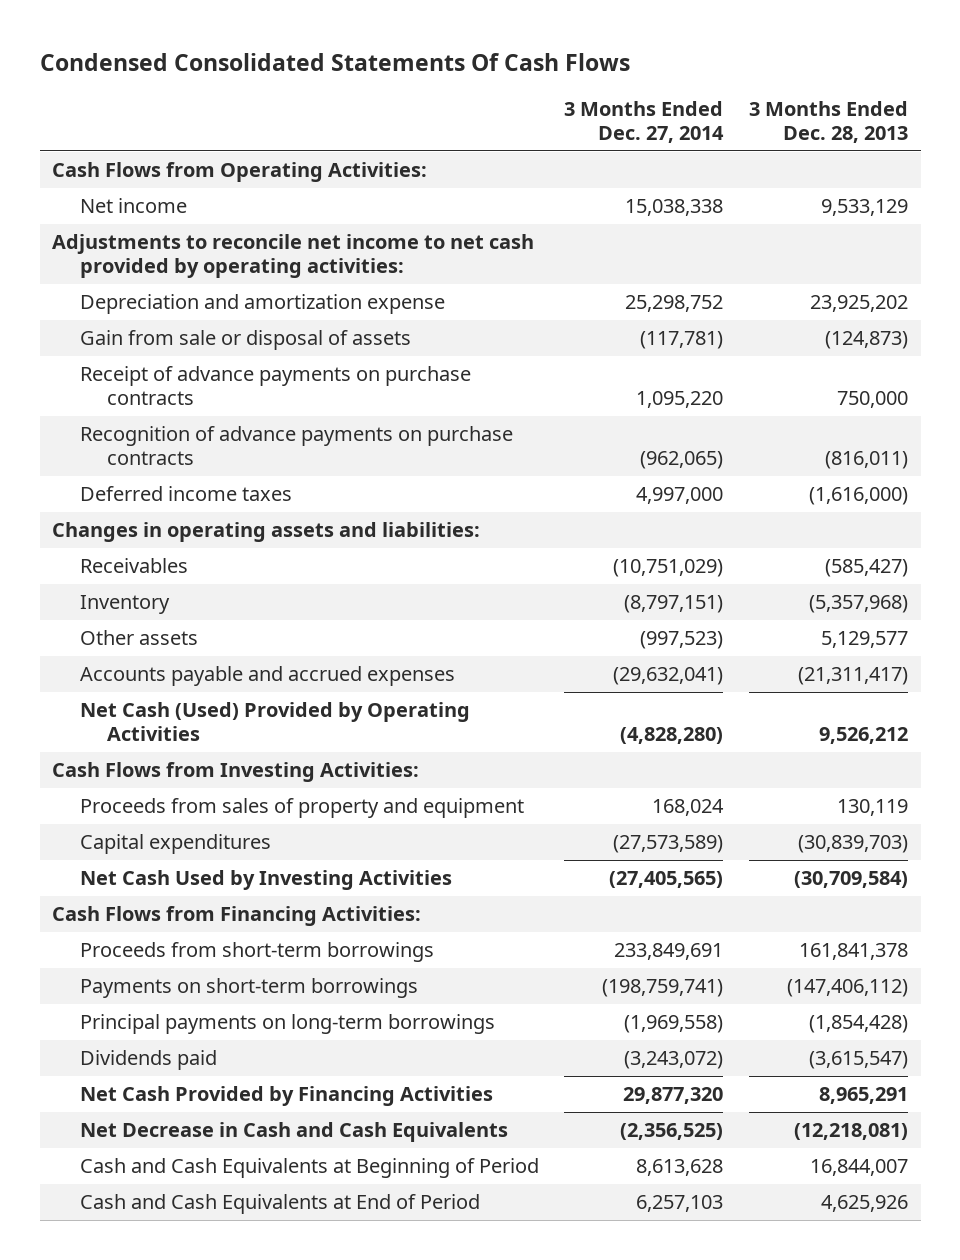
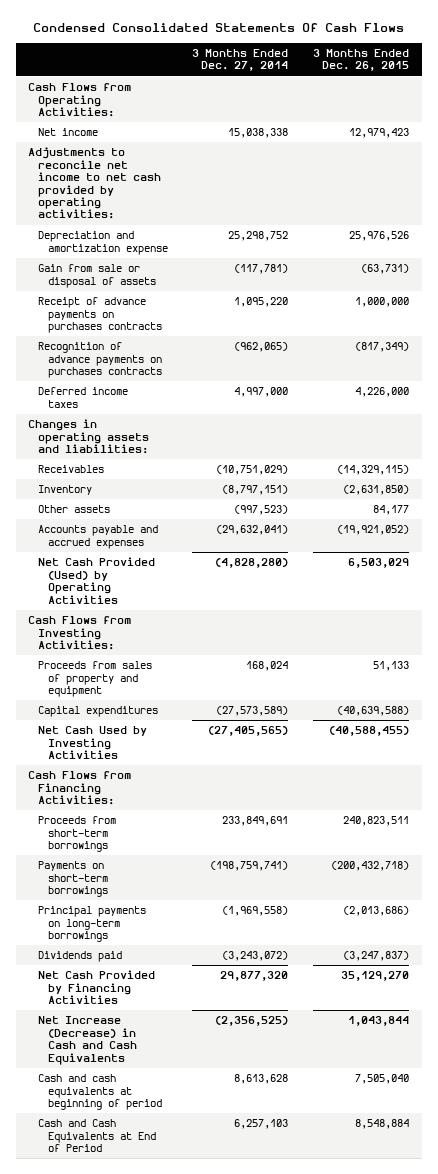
- | 3 Months Ended Dec. 27, 2014 | 3 Months Ended Dec. 28, 2013
+ | 3 Months Ended Dec. 27, 2014 | 3 Months Ended Dec. 26, 2015
- Receipt of advance payments on purchase contracts | 1,095,220 | 750,000
- Recognition of advance payments on purchase contracts | (962,065) | (816,011)
+ Receipt of advance payments on purchases contracts | 1,095,220 | 1,000,000
+ Recognition of advance payments on purchases contracts | (962,065) | (817,349)
- Net Cash (Used) Provided by Operating Activities | (4,828,280) | 9,526,212
+ Net Cash Provided (Used) by Operating Activities | (4,828,280) | 6,503,029
- Net Decrease in Cash and Cash Equivalents | (2,356,525) | (12,218,081)
- Cash and Cash Equivalents at Beginning of Period | 8,613,628 | 16,844,007
+ Net Increase (Decrease) in Cash and Cash Equivalents | (2,356,525) | 1,043,844
+ Cash and cash equivalents at beginning of period | 8,613,628 | 7,505,040

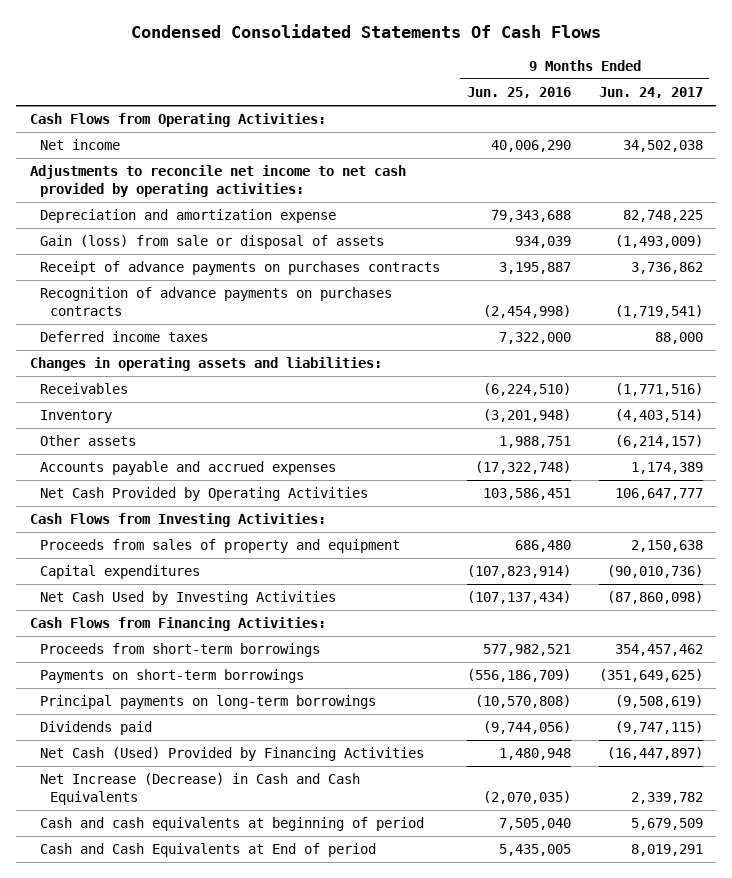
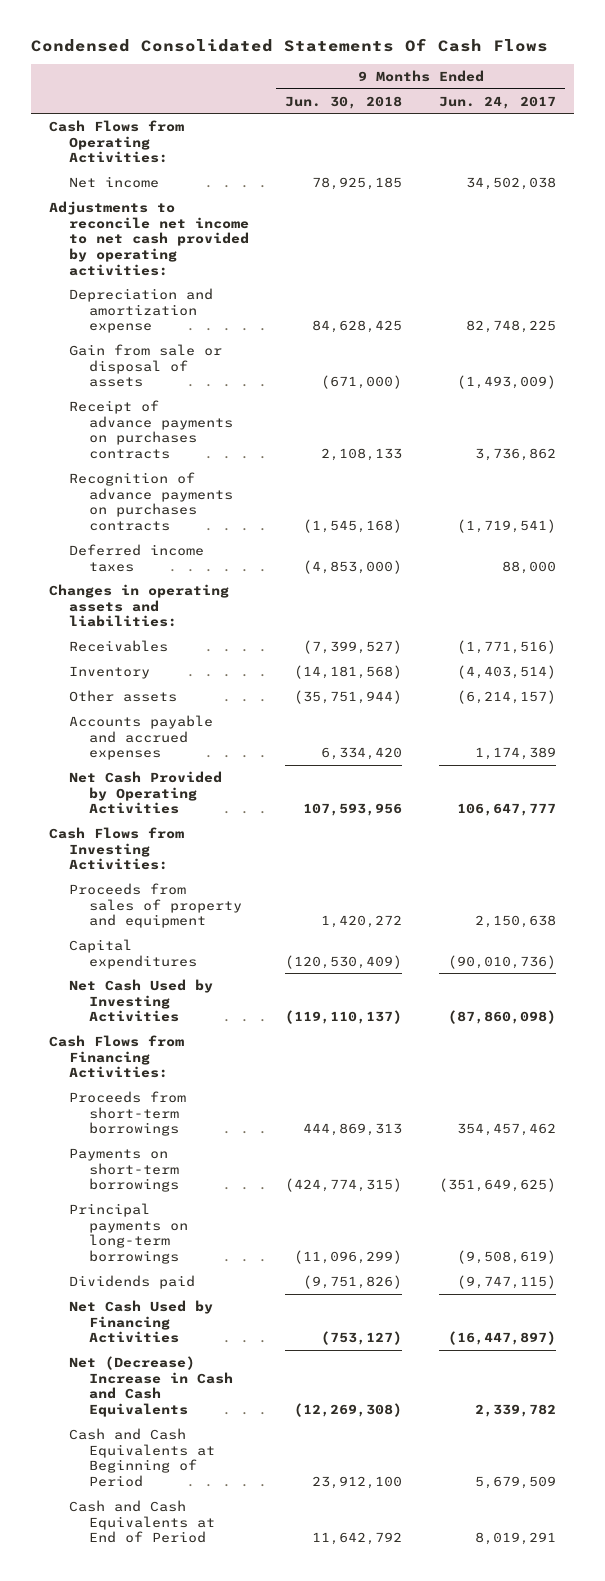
- | 9 Months Ended Jun. 25, 2016 | 9 Months Ended Jun. 24, 2017
+ | 9 Months Ended Jun. 30, 2018 | 9 Months Ended Jun. 24, 2017
- Gain (loss) from sale or disposal of assets | 934,039 | (1,493,009)
+ Gain from sale or disposal of assets | (671,000) | (1,493,009)
- Net Cash (Used) Provided by Financing Activities | 1,480,948 | (16,447,897)
- Net Increase (Decrease) in Cash and Cash Equivalents | (2,070,035) | 2,339,782
- Cash and cash equivalents at beginning of period | 7,505,040 | 5,679,509
- Cash and Cash Equivalents at End of period | 5,435,005 | 8,019,291
+ Net Cash Used by Financing Activities | (753,127) | (16,447,897)
+ Net (Decrease) Increase in Cash and Cash Equivalents | (12,269,308) | 2,339,782
+ Cash and Cash Equivalents at Beginning of Period | 23,912,100 | 5,679,509
+ Cash and Cash Equivalents at End of Period | 11,642,792 | 8,019,291

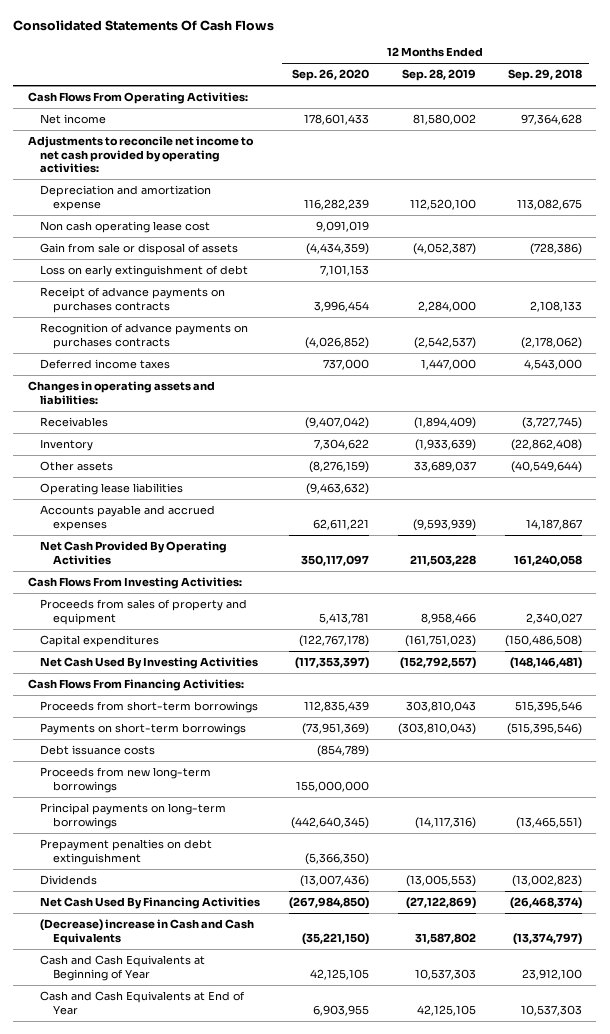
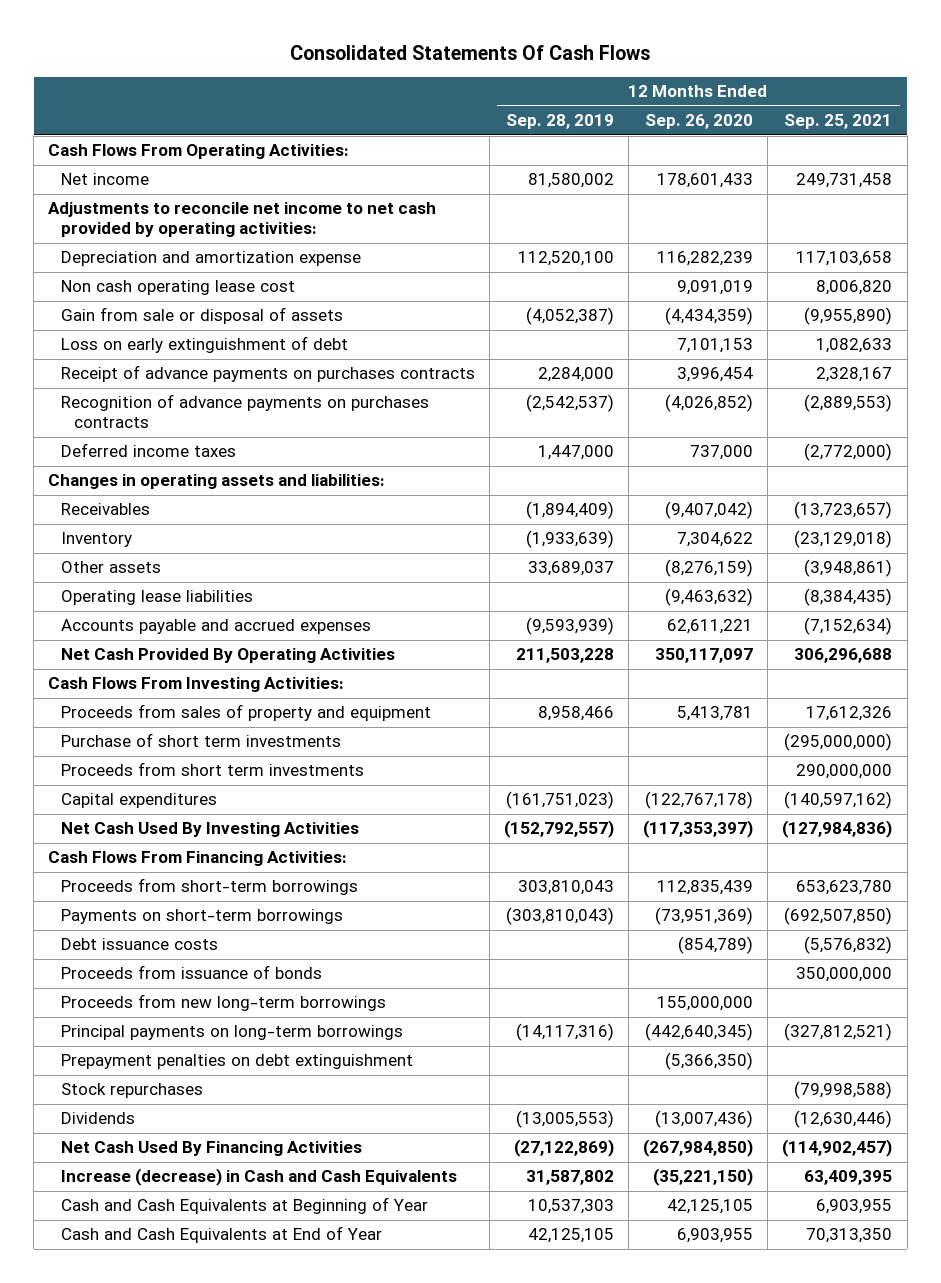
- | 12 Months Ended Sep. 26, 2020 | 12 Months Ended Sep. 28, 2019 | 12 Months Ended Sep. 29, 2018
+ | 12 Months Ended Sep. 28, 2019 | 12 Months Ended Sep. 26, 2020 | 12 Months Ended Sep. 25, 2021
+ Purchase of short term investments | | | (295,000,000)
+ Proceeds from short term investments | | | 290,000,000
+ Proceeds from issuance of bonds | | | 350,000,000
+ Stock repurchases | | | (79,998,588)
- (Decrease) increase in Cash and Cash Equivalents | (35,221,150) | 31,587,802 | (13,374,797)
+ Increase (decrease) in Cash and Cash Equivalents | 31,587,802 | (35,221,150) | 63,409,395

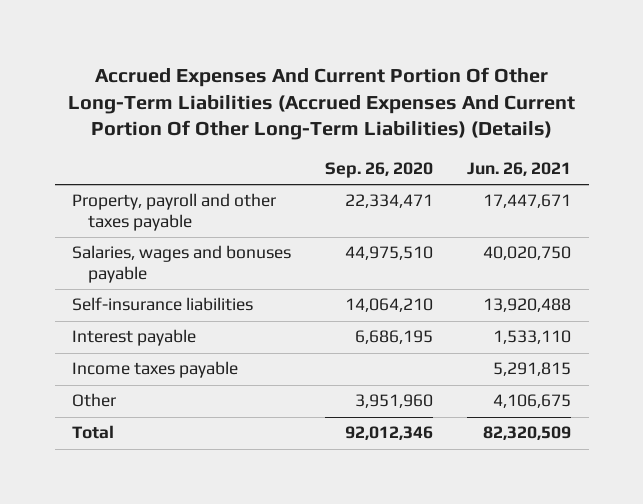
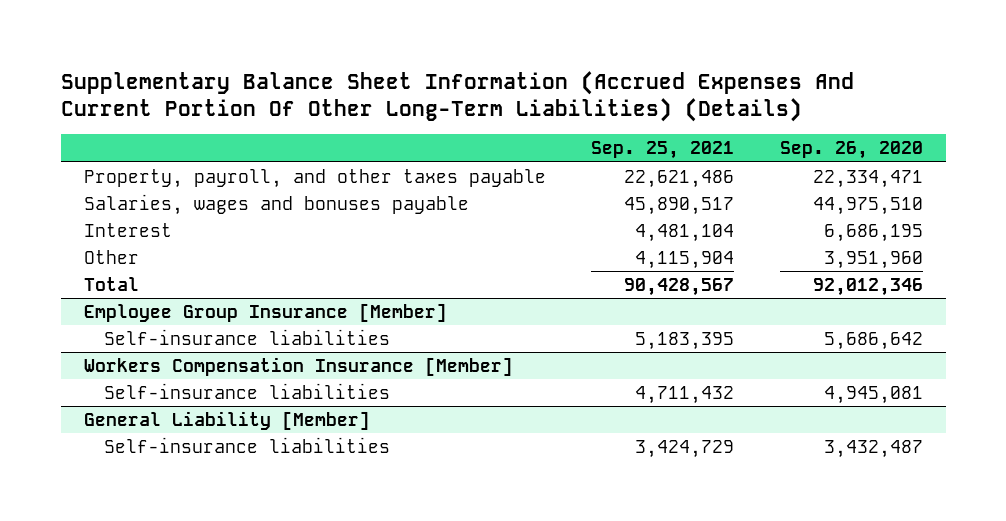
- Accrued Expenses And Current Portion Of Other Long-Term Liabilities (Accrued Expenses And Current Portion Of Other Long-Term Liabilities) (Details)
+ Supplementary Balance Sheet Information (Accrued Expenses And Current Portion Of Other Long-Term Liabilities) (Details)
- | Sep. 26, 2020 | Jun. 26, 2021
+ | Sep. 25, 2021 | Sep. 26, 2020
- Property, payroll and other taxes payable | 22,334,471 | 17,447,671
+ Property, payroll, and other taxes payable | 22,621,486 | 22,334,471
- Self-insurance liabilities | 14,064,210 | 13,920,488
- Interest payable | 6,686,195 | 1,533,110
- Income taxes payable | | 5,291,815
+ Interest | 4,481,104 | 6,686,195
+ Employee Group Insurance [Member]
+ Self-insurance liabilities | 5,183,395 | 5,686,642
+ Workers Compensation Insurance [Member]
+ Self-insurance liabilities | 4,711,432 | 4,945,081
+ General Liability [Member]
+ Self-insurance liabilities | 3,424,729 | 3,432,487

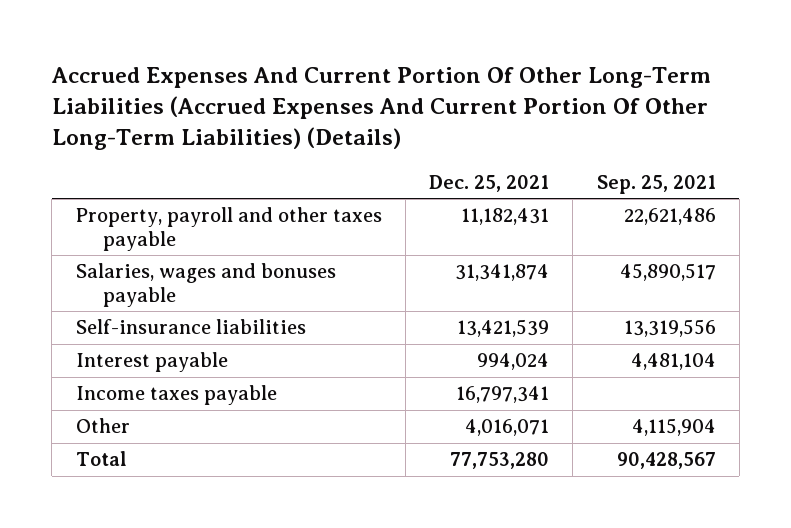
- Supplementary Balance Sheet Information (Accrued Expenses And Current Portion Of Other Long-Term Liabilities) (Details)
+ Accrued Expenses And Current Portion Of Other Long-Term Liabilities (Accrued Expenses And Current Portion Of Other Long-Term Liabilities) (Details)
- | Sep. 25, 2021 | Sep. 26, 2020
+ | Dec. 25, 2021 | Sep. 25, 2021
- Property, payroll, and other taxes payable | 22,621,486 | 22,334,471
+ Property, payroll and other taxes payable | 11,182,431 | 22,621,486
- Interest | 4,481,104 | 6,686,195
+ Self-insurance liabilities | 13,421,539 | 13,319,556
+ Interest payable | 994,024 | 4,481,104
+ Income taxes payable | 16,797,341 |
- Employee Group Insurance [Member]
- Self-insurance liabilities | 5,183,395 | 5,686,642
- Workers Compensation Insurance [Member]
- Self-insurance liabilities | 4,711,432 | 4,945,081
- General Liability [Member]
- Self-insurance liabilities | 3,424,729 | 3,432,487

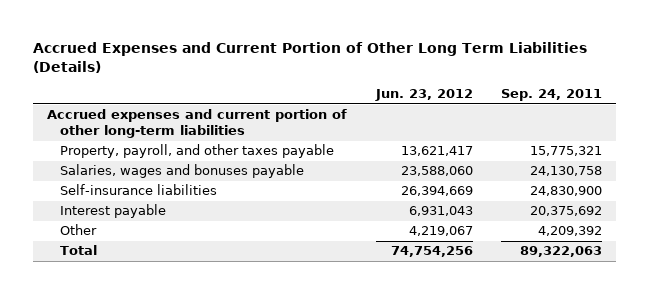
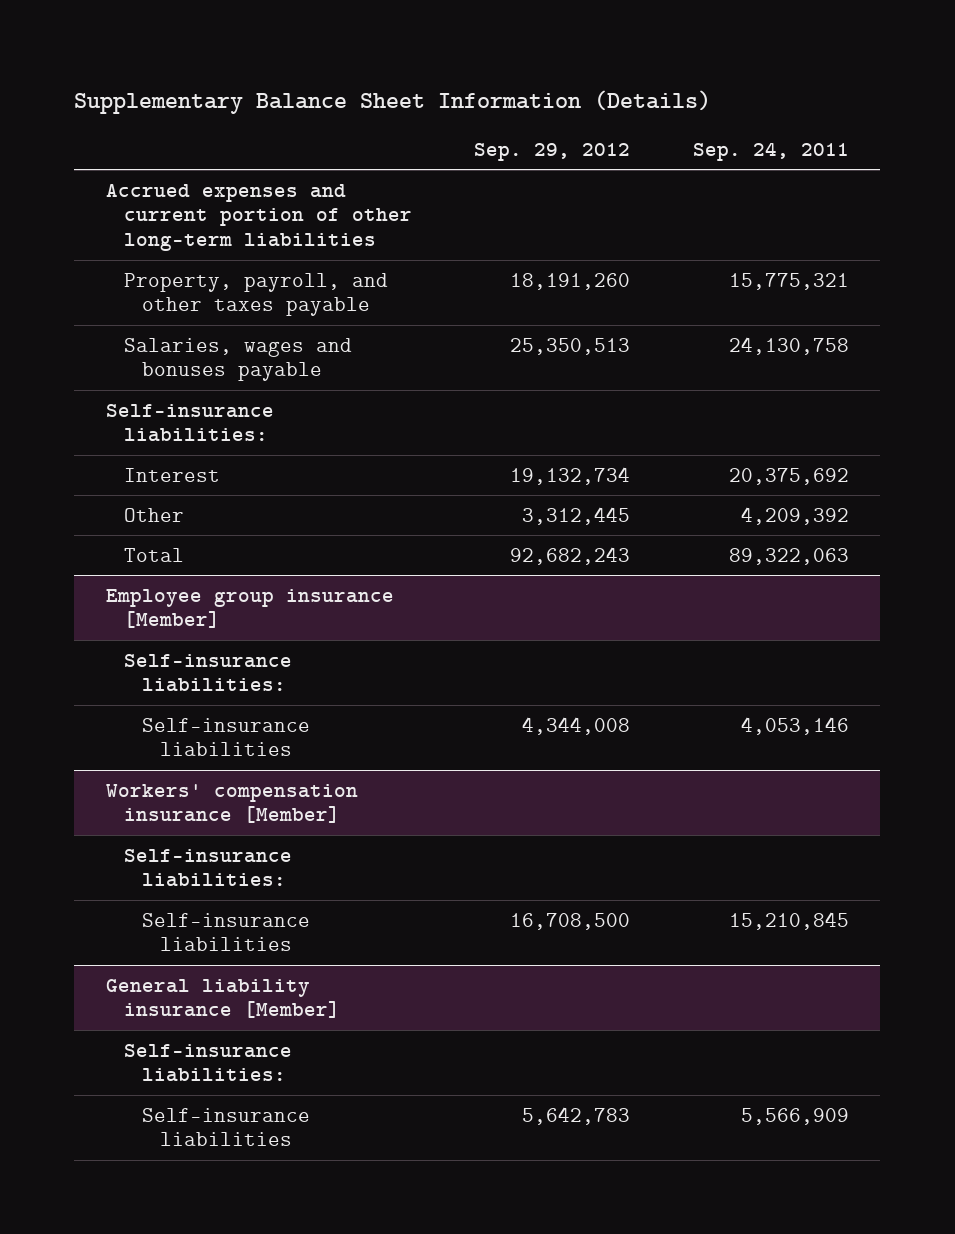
- Accrued Expenses and Current Portion of Other Long Term Liabilities (Details)
+ Supplementary Balance Sheet Information (Details)
- | Jun. 23, 2012 | Sep. 24, 2011
+ | Sep. 29, 2012 | Sep. 24, 2011
- Self-insurance liabilities | 26,394,669 | 24,830,900
- Interest payable | 6,931,043 | 20,375,692
+ Self-insurance liabilities:
+ Interest | 19,132,734 | 20,375,692
+ Employee group insurance [Member]
+ Self-insurance liabilities:
+ Self-insurance liabilities | 4,344,008 | 4,053,146
+ Workers' compensation insurance [Member]
+ Self-insurance liabilities:
+ Self-insurance liabilities | 16,708,500 | 15,210,845
+ General liability insurance [Member]
+ Self-insurance liabilities:
+ Self-insurance liabilities | 5,642,783 | 5,566,909

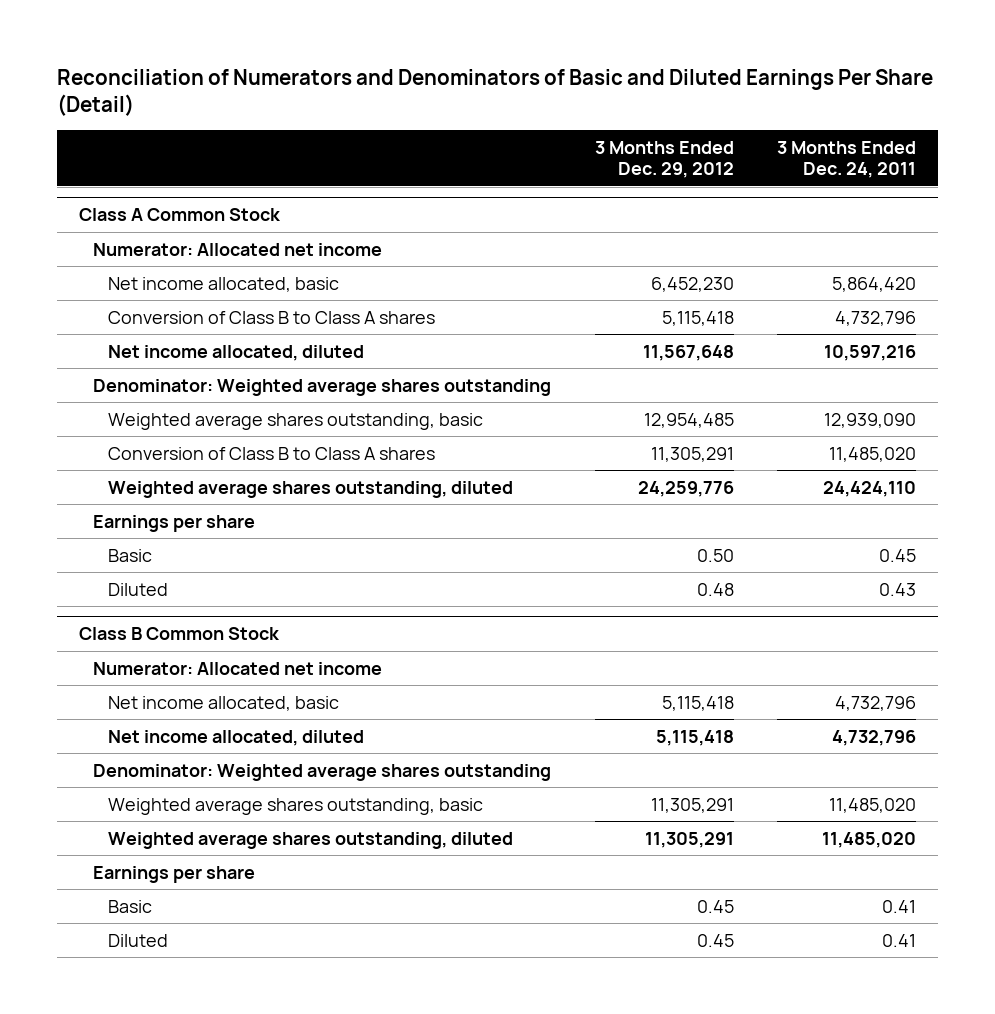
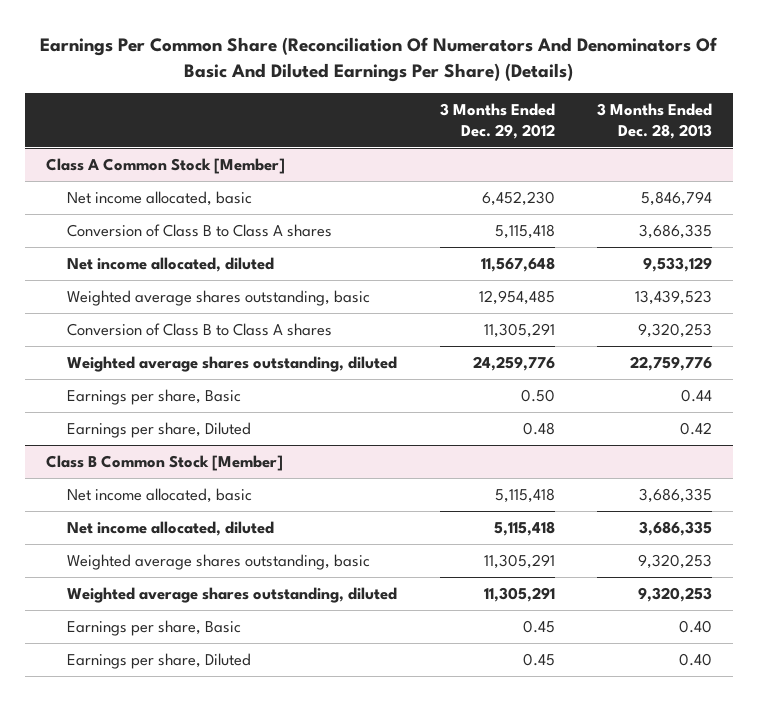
- Reconciliation of Numerators and Denominators of Basic and Diluted Earnings Per Share (Detail)
+ Earnings Per Common Share (Reconciliation Of Numerators And Denominators Of Basic And Diluted Earnings Per Share) (Details)
- | 3 Months Ended Dec. 29, 2012 | 3 Months Ended Dec. 24, 2011
+ | 3 Months Ended Dec. 29, 2012 | 3 Months Ended Dec. 28, 2013
- Class A Common Stock
- Numerator: Allocated net income
+ Class A Common Stock [Member]
- Denominator: Weighted average shares outstanding
- Earnings per share
- Basic | 0.50 | 0.45
- Diluted | 0.48 | 0.43
- Class B Common Stock
- Numerator: Allocated net income
+ Earnings per share, Basic | 0.50 | 0.44
+ Earnings per share, Diluted | 0.48 | 0.42
+ Class B Common Stock [Member]
- Denominator: Weighted average shares outstanding
- Earnings per share
- Basic | 0.45 | 0.41
- Diluted | 0.45 | 0.41
+ Earnings per share, Basic | 0.45 | 0.40
+ Earnings per share, Diluted | 0.45 | 0.40

